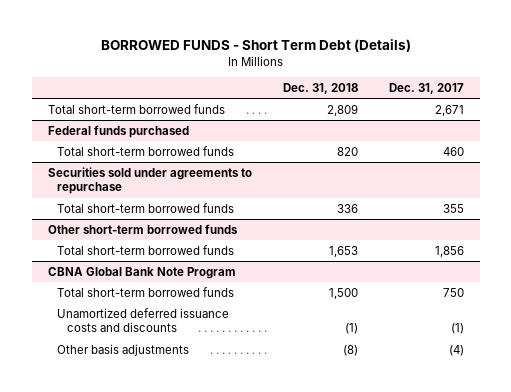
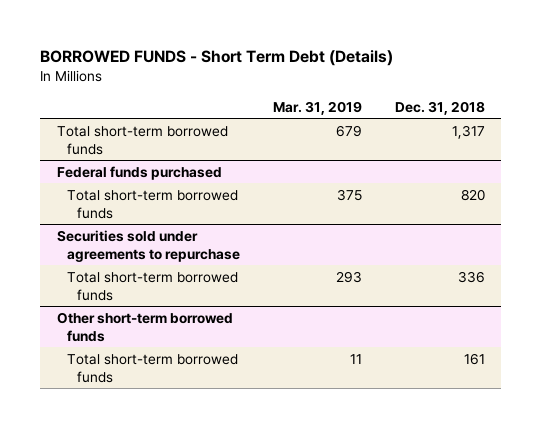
- | Dec. 31, 2018 | Dec. 31, 2017
+ | Mar. 31, 2019 | Dec. 31, 2018
- Total short-term borrowed funds | 2,809 | 2,671
+ Total short-term borrowed funds | 679 | 1,317
@ Other short-term borrowed funds
- Total short-term borrowed funds | 1,653 | 1,856
- CBNA Global Bank Note Program
- Total short-term borrowed funds | 1,500 | 750
- Unamortized deferred issuance costs and discounts | (1) | (1)
- Other basis adjustments | (8) | (4)
@ Other short-term borrowed funds
+ Total short-term borrowed funds | 11 | 161

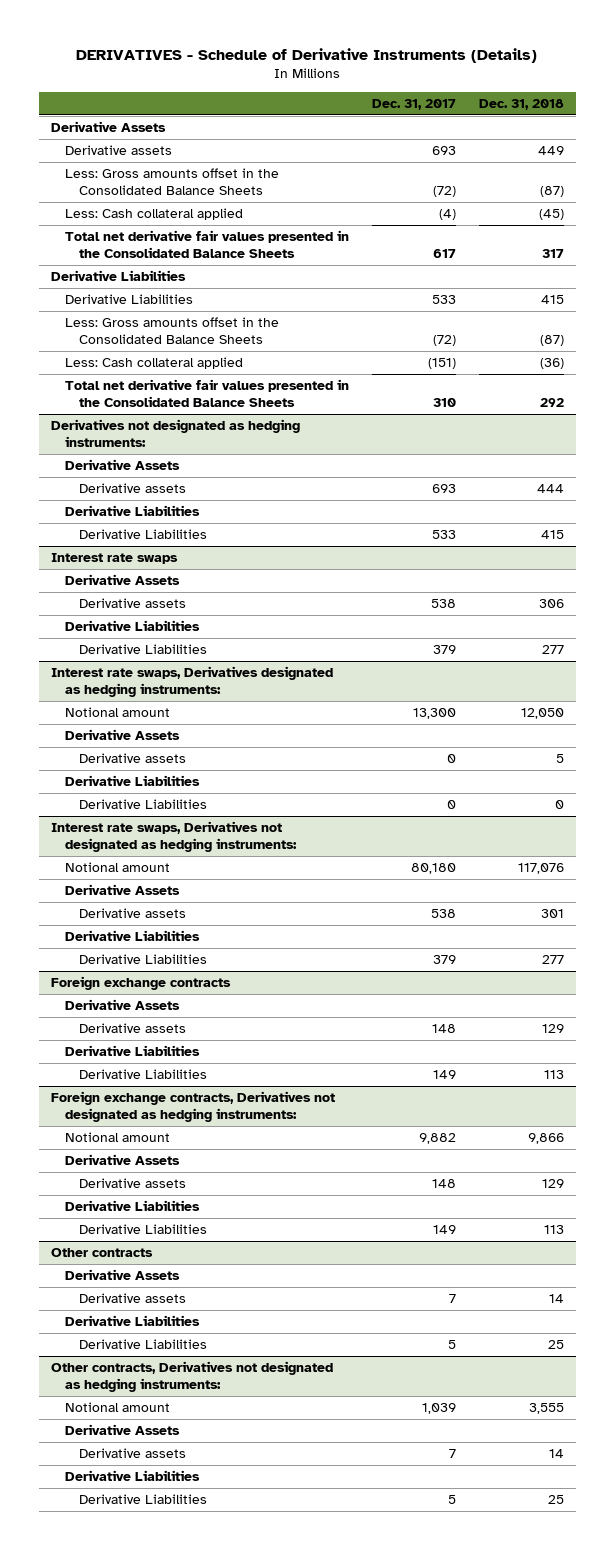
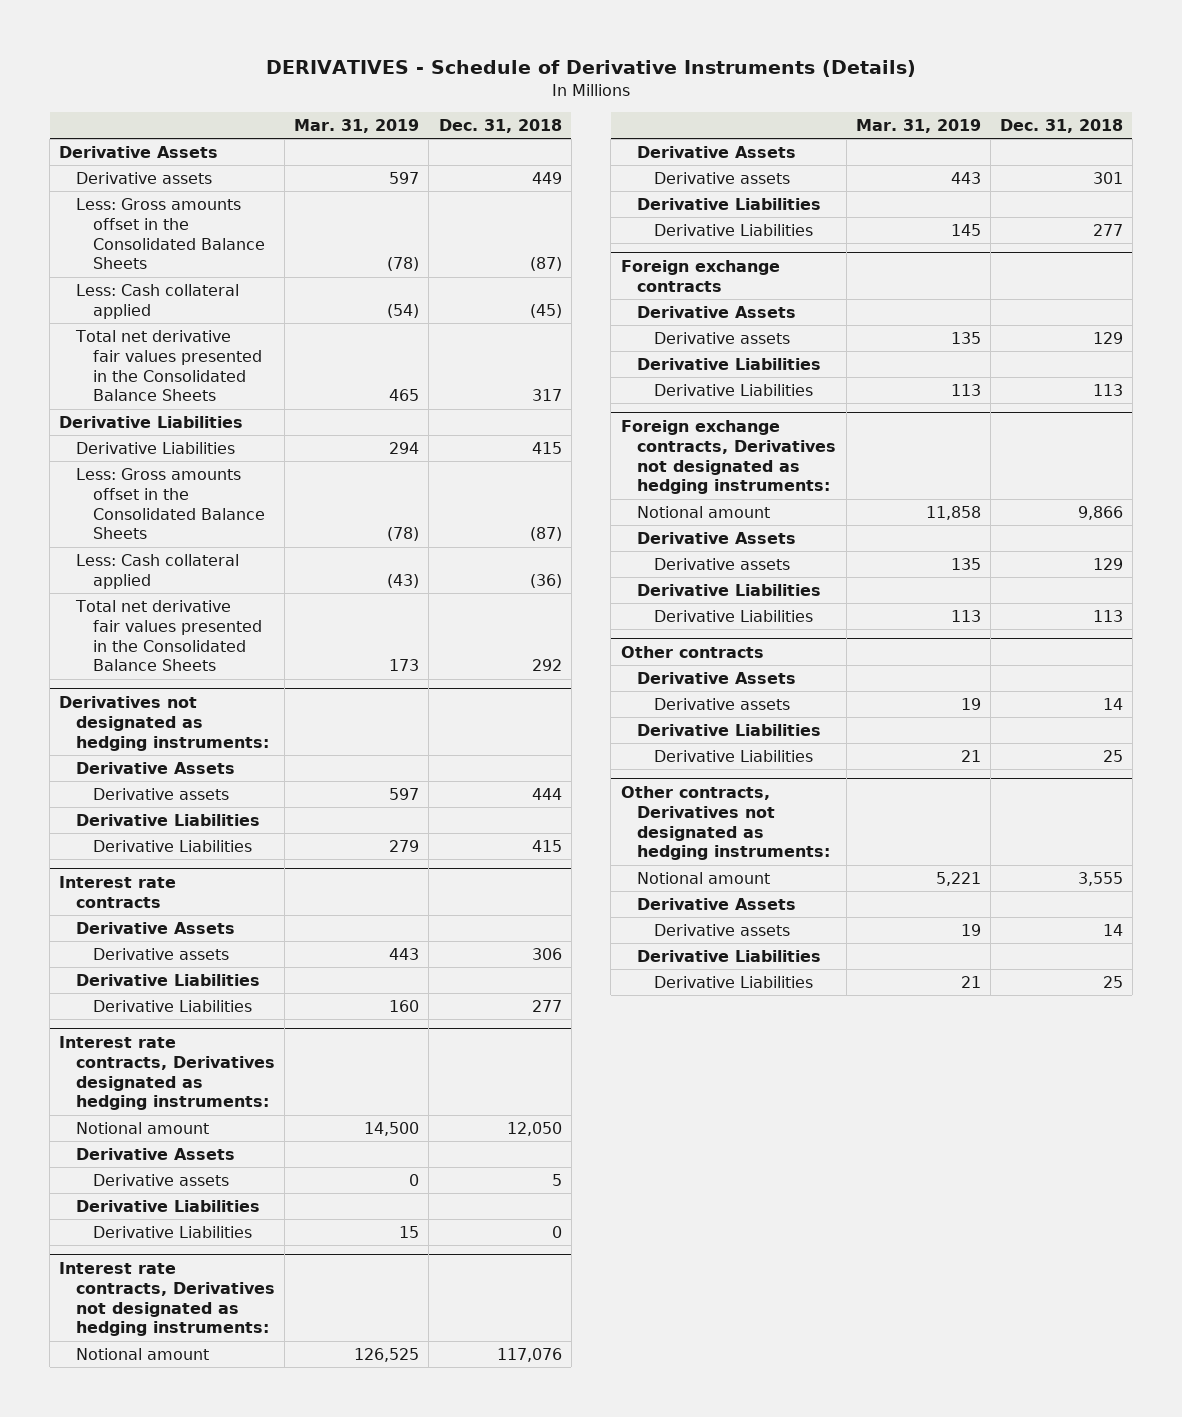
- | Dec. 31, 2017 | Dec. 31, 2018
+ | Mar. 31, 2019 | Dec. 31, 2018
- Interest rate swaps
+ Interest rate contracts
- Interest rate swaps, Derivatives designated as hedging instruments:
+ Interest rate contracts, Derivatives designated as hedging instruments:
- Interest rate swaps, Derivatives not designated as hedging instruments:
+ Interest rate contracts, Derivatives not designated as hedging instruments:

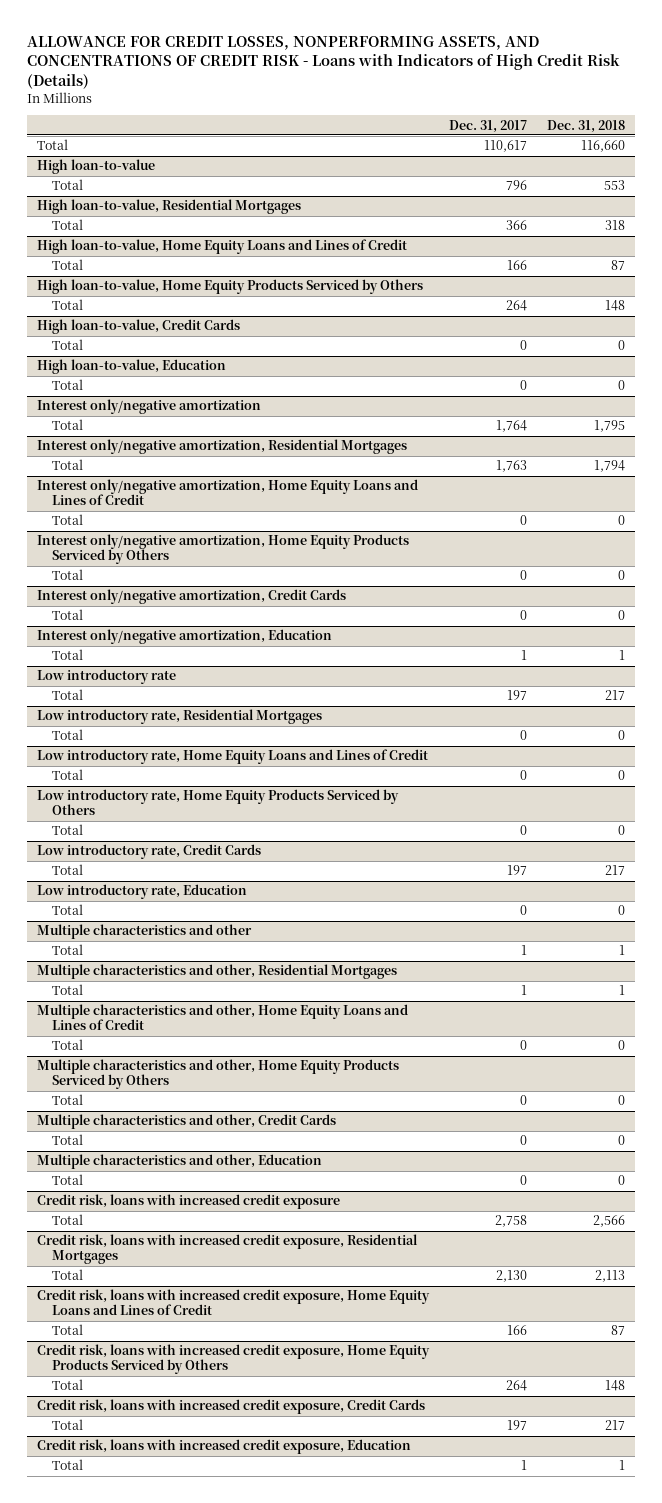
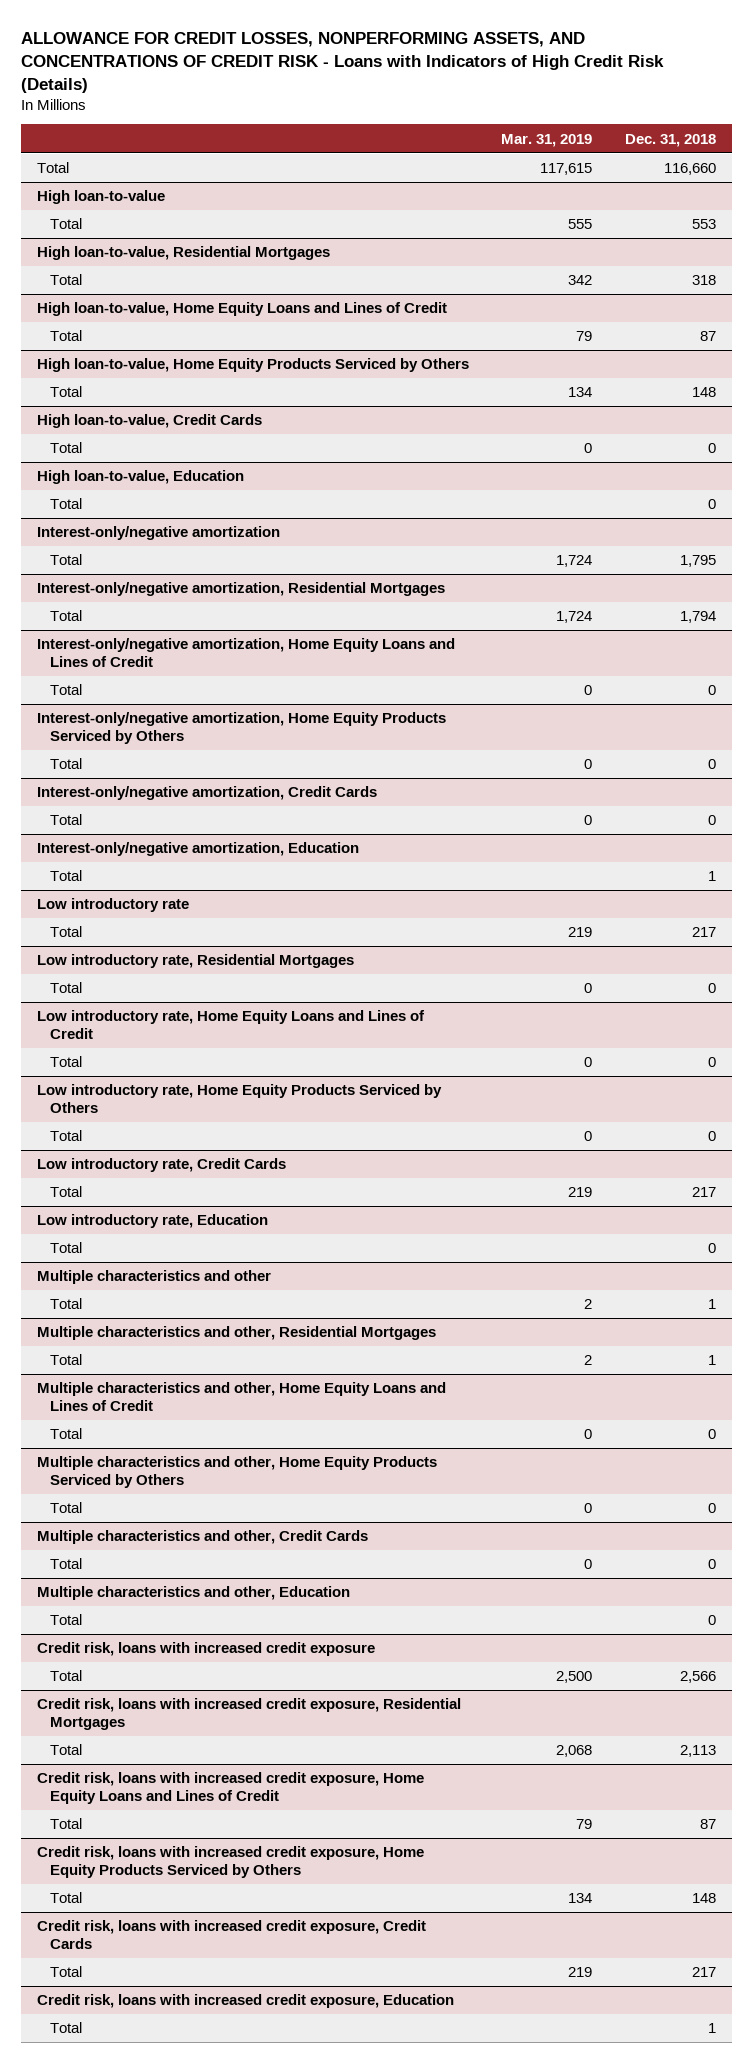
- | Dec. 31, 2017 | Dec. 31, 2018
+ | Mar. 31, 2019 | Dec. 31, 2018
- Interest only/negative amortization
+ Interest-only/negative amortization
- Interest only/negative amortization, Residential Mortgages
+ Interest-only/negative amortization, Residential Mortgages
- Interest only/negative amortization, Home Equity Loans and Lines of Credit
+ Interest-only/negative amortization, Home Equity Loans and Lines of Credit
- Interest only/negative amortization, Home Equity Products Serviced by Others
+ Interest-only/negative amortization, Home Equity Products Serviced by Others
- Interest only/negative amortization, Credit Cards
+ Interest-only/negative amortization, Credit Cards
- Interest only/negative amortization, Education
+ Interest-only/negative amortization, Education

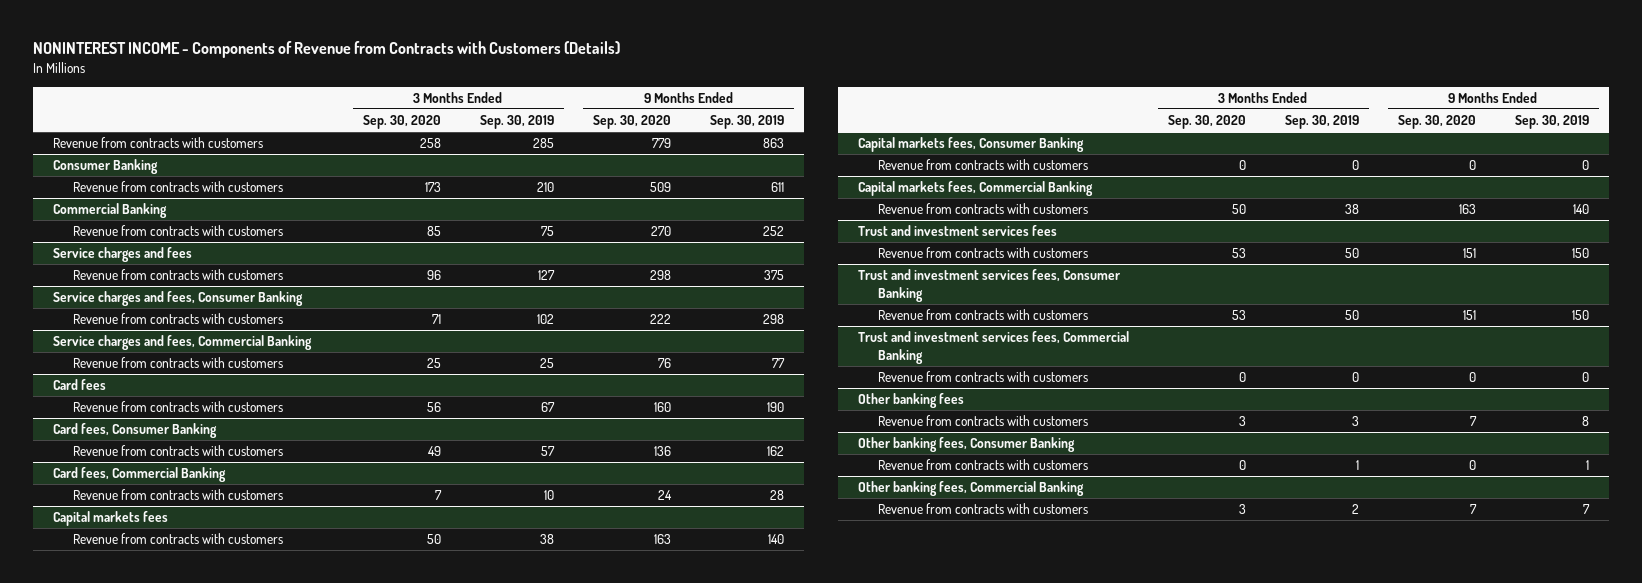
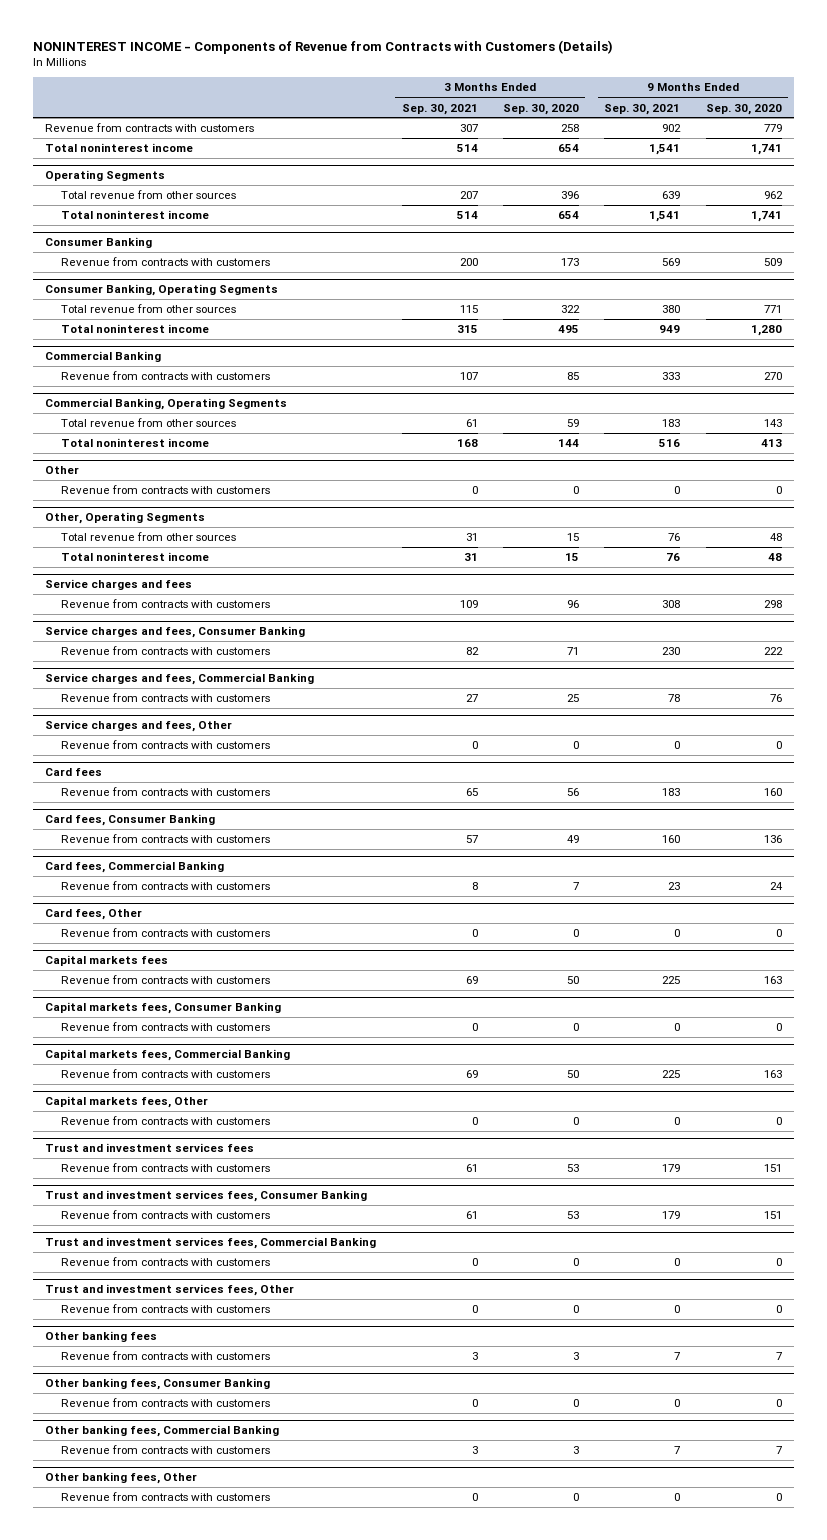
- | 3 Months Ended Sep. 30, 2020 | 3 Months Ended Sep. 30, 2019 | 9 Months Ended Sep. 30, 2020 | 9 Months Ended Sep. 30, 2019
+ | 3 Months Ended Sep. 30, 2021 | 3 Months Ended Sep. 30, 2020 | 9 Months Ended Sep. 30, 2021 | 9 Months Ended Sep. 30, 2020
+ Total noninterest income | 514 | 654 | 1,541 | 1,741
+ Operating Segments
+ Total revenue from other sources | 207 | 396 | 639 | 962
+ Total noninterest income | 514 | 654 | 1,541 | 1,741
+ Consumer Banking, Operating Segments
+ Total revenue from other sources | 115 | 322 | 380 | 771
+ Total noninterest income | 315 | 495 | 949 | 1,280
+ Commercial Banking, Operating Segments
+ Total revenue from other sources | 61 | 59 | 183 | 143
+ Total noninterest income | 168 | 144 | 516 | 413
+ Other
+ Revenue from contracts with customers | 0 | 0 | 0 | 0
+ Other, Operating Segments
+ Total revenue from other sources | 31 | 15 | 76 | 48
+ Total noninterest income | 31 | 15 | 76 | 48
+ Service charges and fees, Other
+ Revenue from contracts with customers | 0 | 0 | 0 | 0
+ Card fees, Other
+ Revenue from contracts with customers | 0 | 0 | 0 | 0
+ Capital markets fees, Other
+ Revenue from contracts with customers | 0 | 0 | 0 | 0
+ Trust and investment services fees, Other
+ Revenue from contracts with customers | 0 | 0 | 0 | 0
+ Other banking fees, Other
+ Revenue from contracts with customers | 0 | 0 | 0 | 0

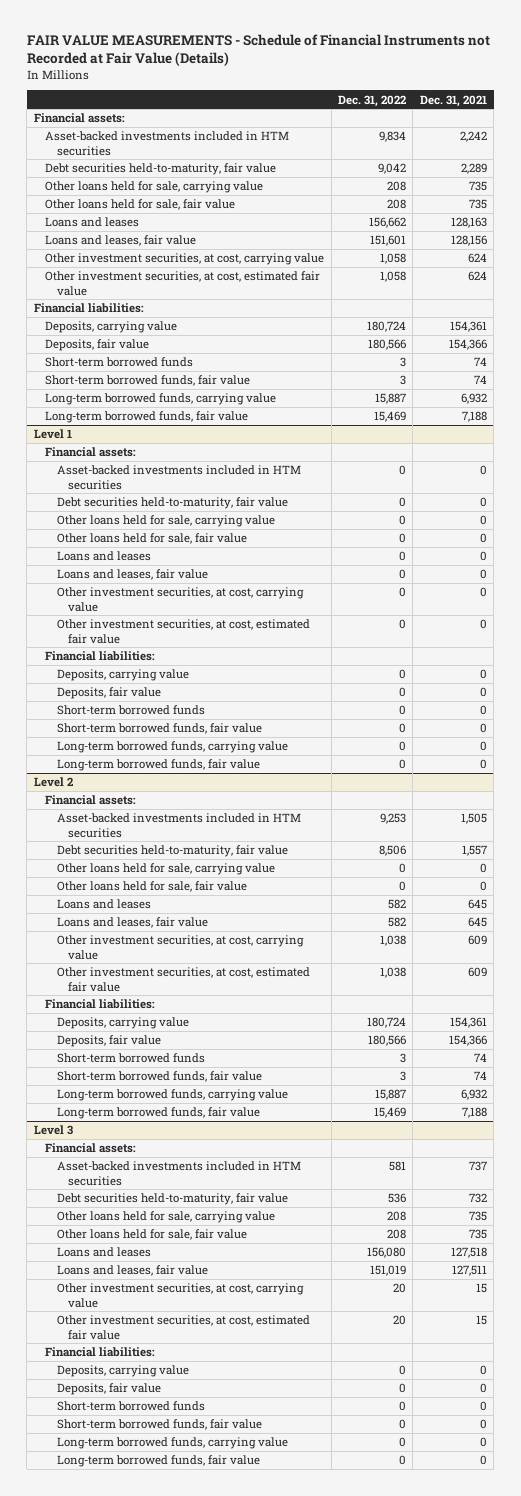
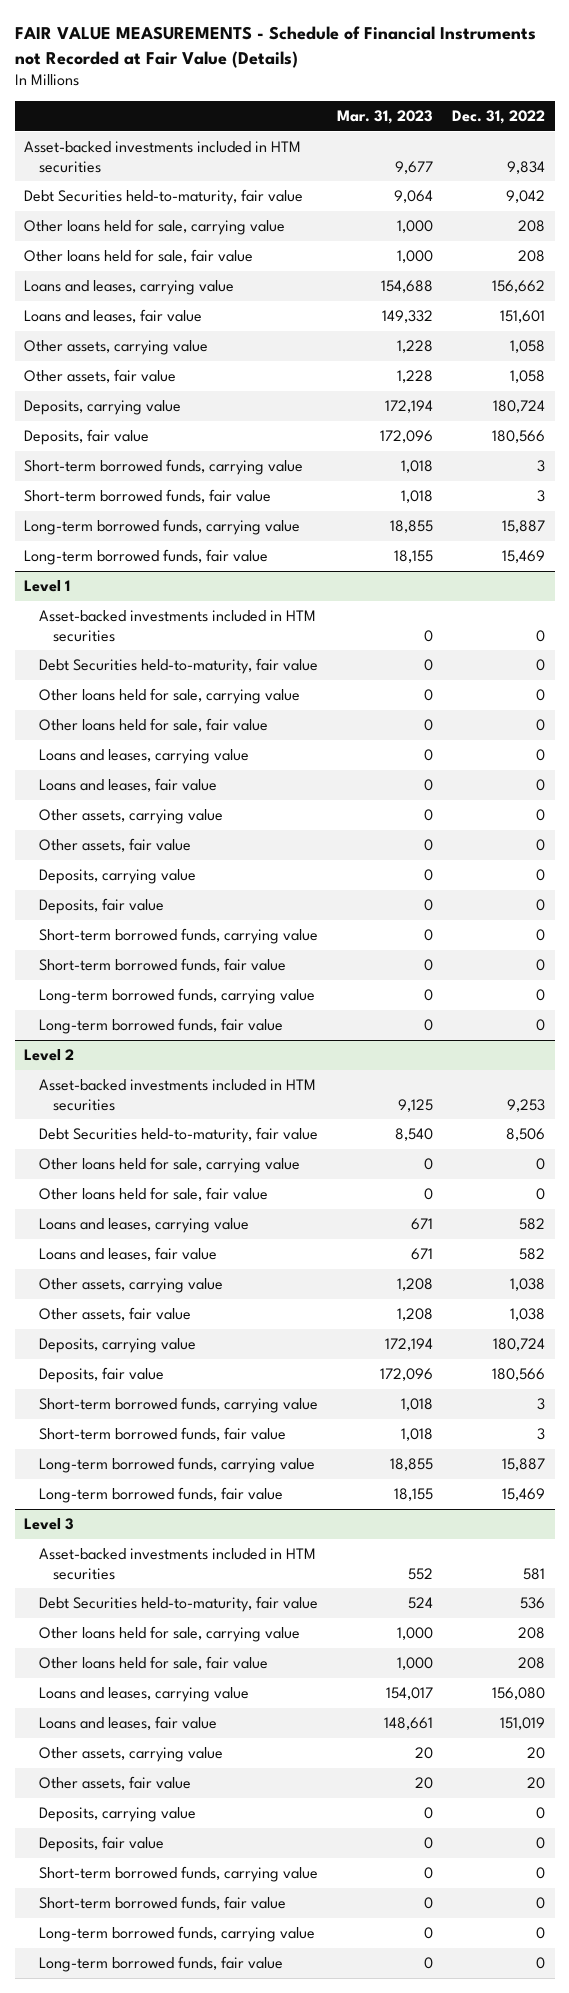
- | Dec. 31, 2022 | Dec. 31, 2021
+ | Mar. 31, 2023 | Dec. 31, 2022
- Financial assets:
- Debt securities held-to-maturity, fair value | 9,042 | 2,289
+ Debt Securities held-to-maturity, fair value | 9,064 | 9,042
- Loans and leases | 156,662 | 128,163
+ Loans and leases, carrying value | 154,688 | 156,662
- Other investment securities, at cost, carrying value | 1,058 | 624
- Other investment securities, at cost, estimated fair value | 1,058 | 624
- Financial liabilities:
+ Other assets, carrying value | 1,228 | 1,058
+ Other assets, fair value | 1,228 | 1,058
- Short-term borrowed funds | 3 | 74
+ Short-term borrowed funds, carrying value | 1,018 | 3
@ Level 1
- Financial assets:
- Debt securities held-to-maturity, fair value | 0 | 0
+ Debt Securities held-to-maturity, fair value | 0 | 0
- Loans and leases | 0 | 0
+ Loans and leases, carrying value | 0 | 0
- Other investment securities, at cost, carrying value | 0 | 0
- Other investment securities, at cost, estimated fair value | 0 | 0
- Financial liabilities:
+ Other assets, carrying value | 0 | 0
+ Other assets, fair value | 0 | 0
- Short-term borrowed funds | 0 | 0
+ Short-term borrowed funds, carrying value | 0 | 0
@ Level 2
- Financial assets:
- Debt securities held-to-maturity, fair value | 8,506 | 1,557
+ Debt Securities held-to-maturity, fair value | 8,540 | 8,506
- Loans and leases | 582 | 645
+ Loans and leases, carrying value | 671 | 582
- Other investment securities, at cost, carrying value | 1,038 | 609
- Other investment securities, at cost, estimated fair value | 1,038 | 609
- Financial liabilities:
+ Other assets, carrying value | 1,208 | 1,038
+ Other assets, fair value | 1,208 | 1,038
- Short-term borrowed funds | 3 | 74
+ Short-term borrowed funds, carrying value | 1,018 | 3
@ Level 3
- Financial assets:
- Debt securities held-to-maturity, fair value | 536 | 732
+ Debt Securities held-to-maturity, fair value | 524 | 536
- Loans and leases | 156,080 | 127,518
+ Loans and leases, carrying value | 154,017 | 156,080
- Other investment securities, at cost, carrying value | 20 | 15
- Other investment securities, at cost, estimated fair value | 20 | 15
- Financial liabilities:
+ Other assets, carrying value | 20 | 20
+ Other assets, fair value | 20 | 20
- Short-term borrowed funds | 0 | 0
+ Short-term borrowed funds, carrying value | 0 | 0

